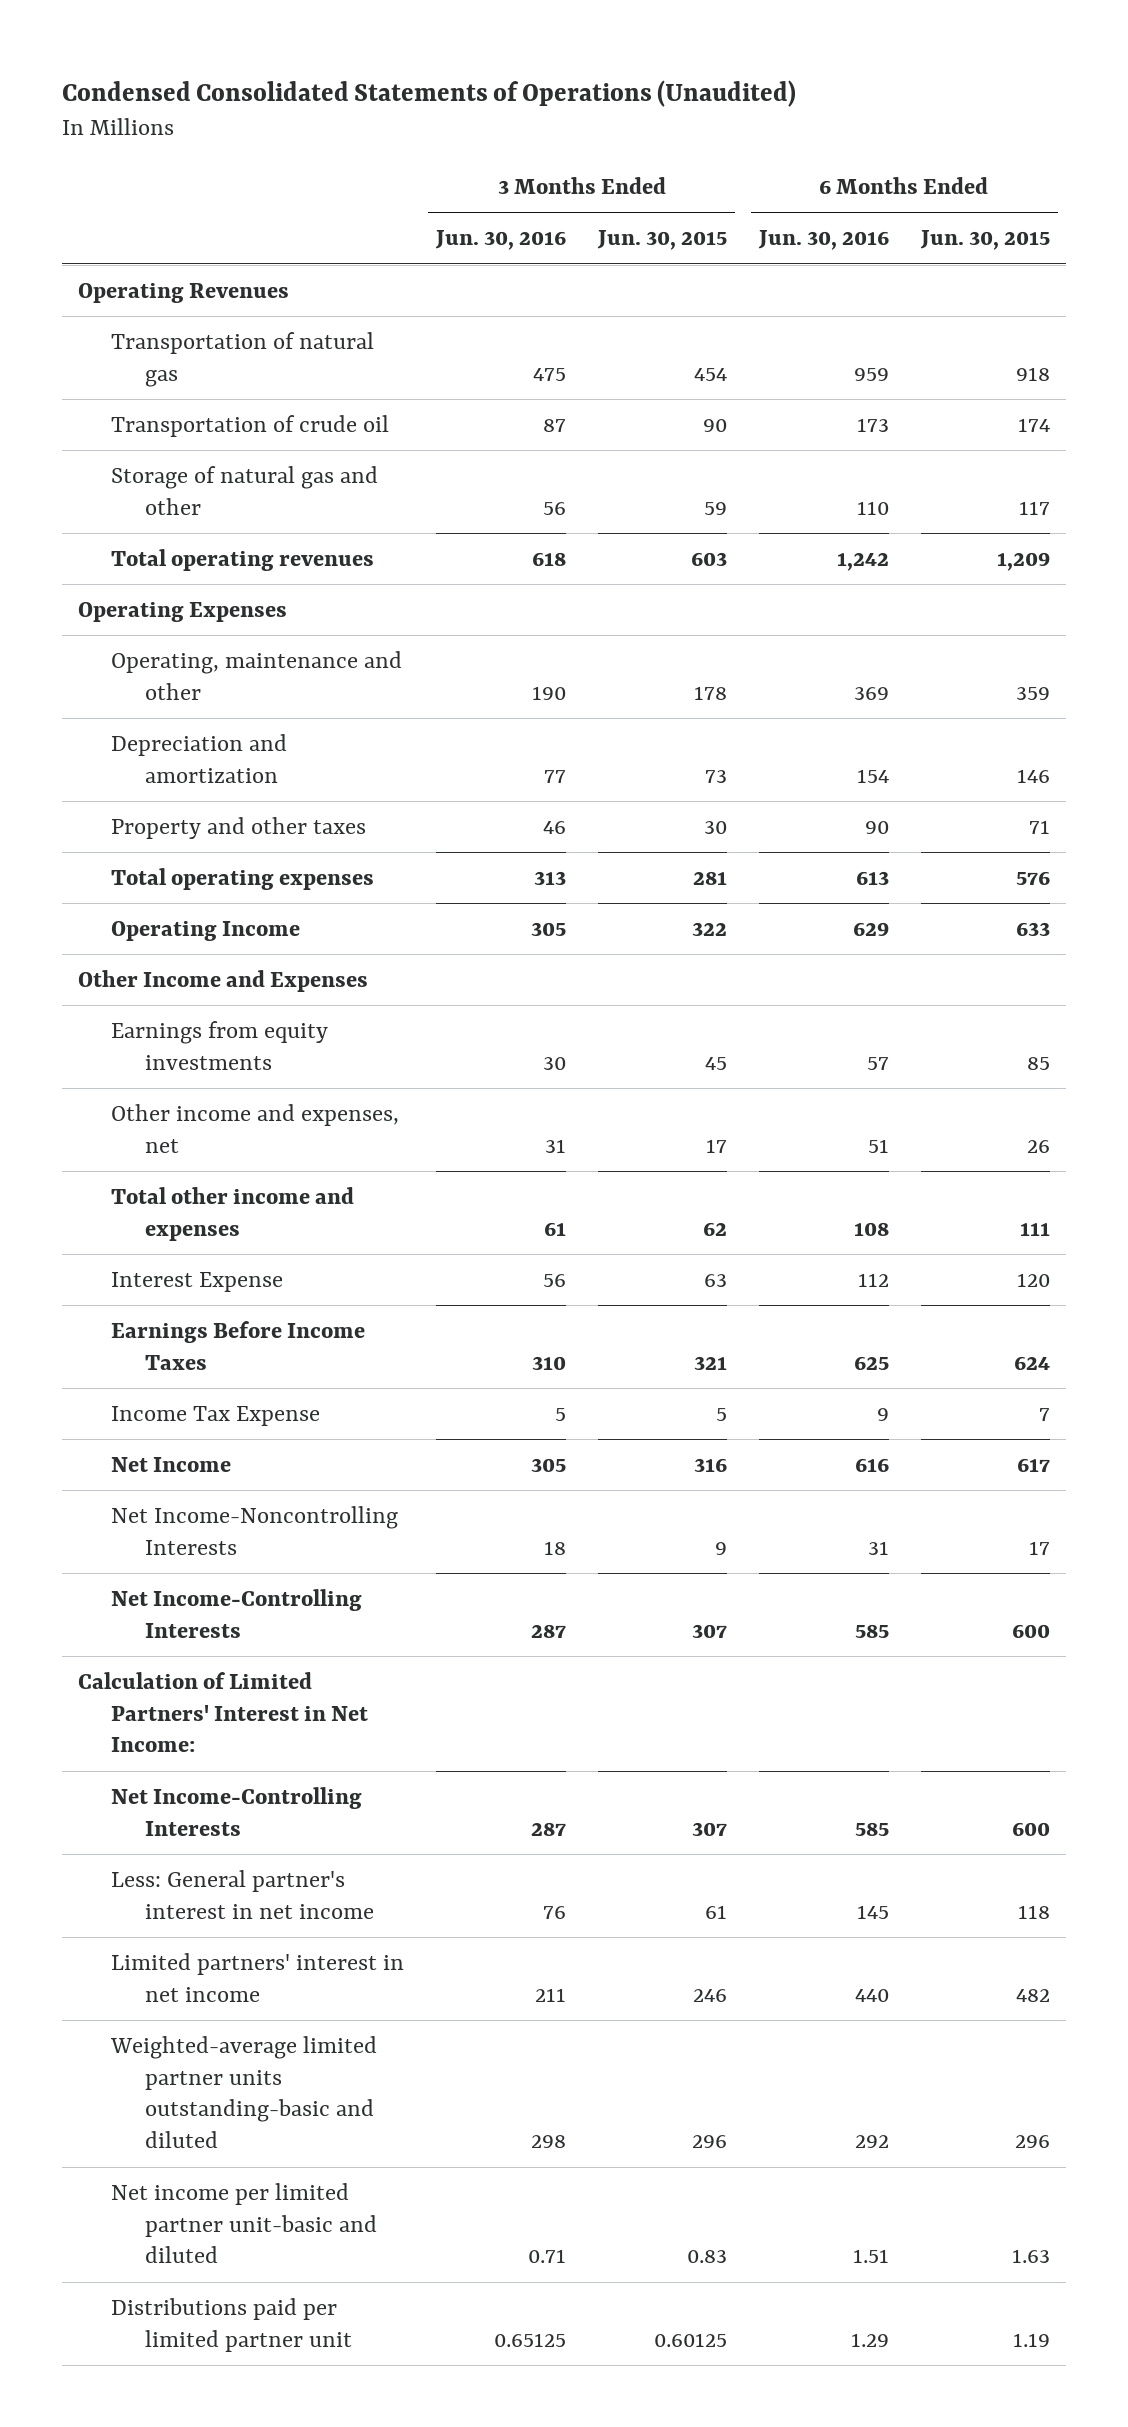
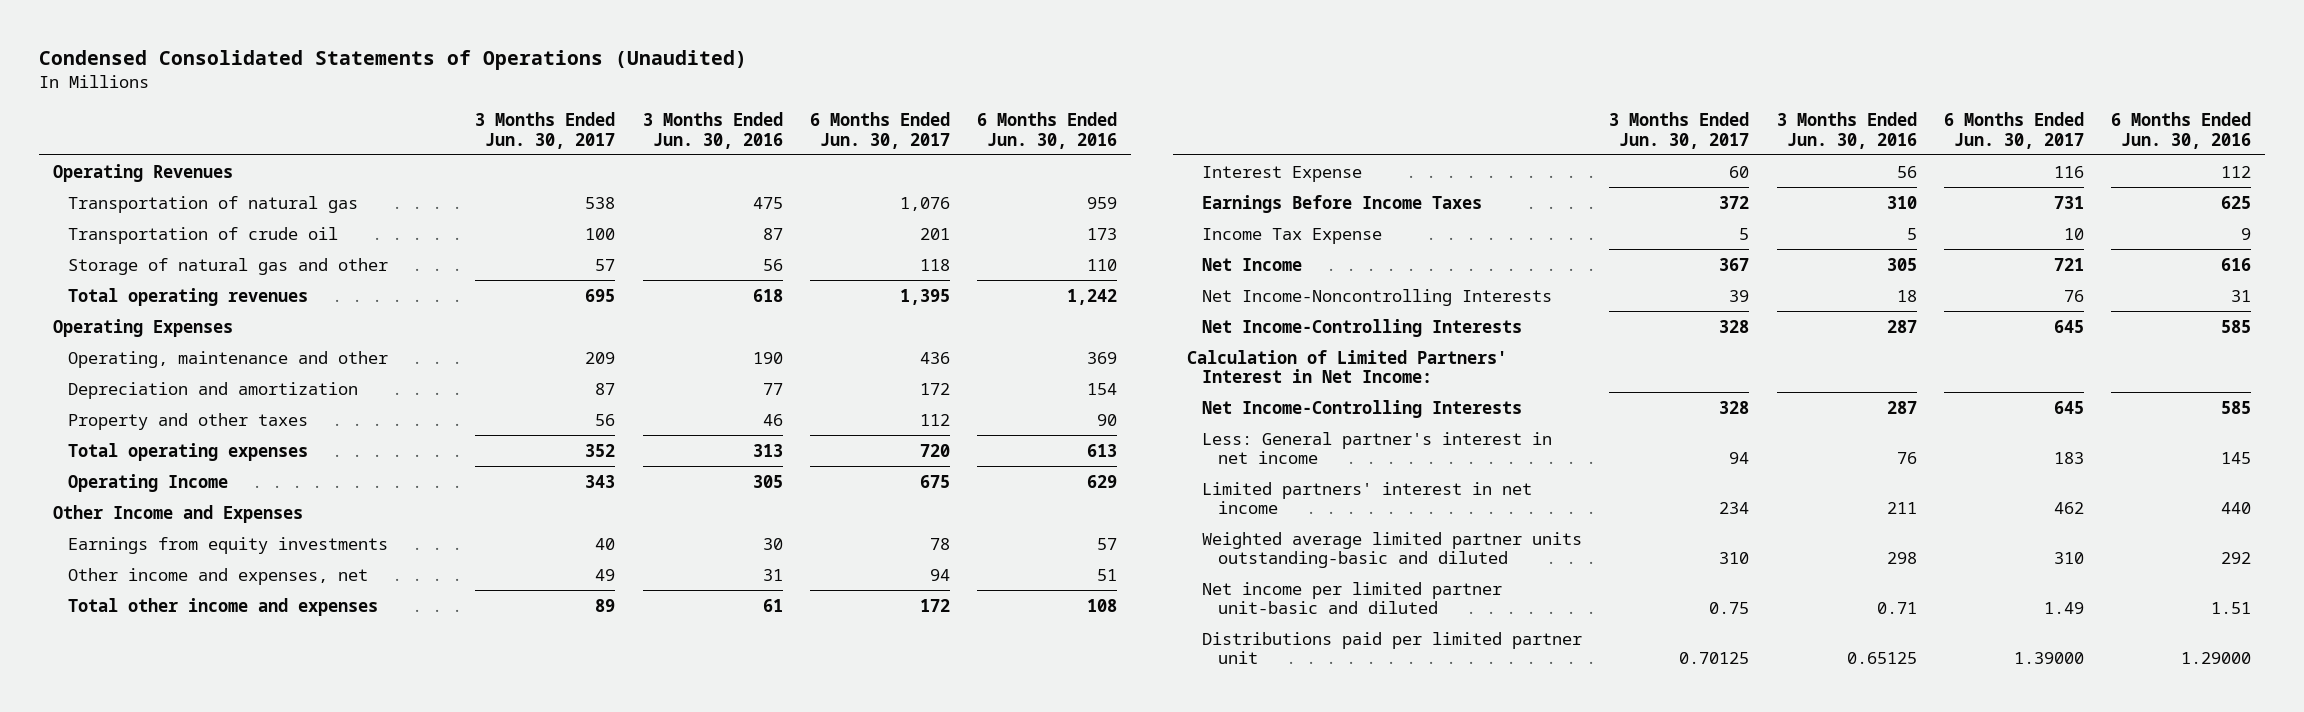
- | 3 Months Ended Jun. 30, 2016 | 3 Months Ended Jun. 30, 2015 | 6 Months Ended Jun. 30, 2016 | 6 Months Ended Jun. 30, 2015
+ | 3 Months Ended Jun. 30, 2017 | 3 Months Ended Jun. 30, 2016 | 6 Months Ended Jun. 30, 2017 | 6 Months Ended Jun. 30, 2016
- Weighted-average limited partner units outstanding-basic and diluted | 298 | 296 | 292 | 296
+ Weighted average limited partner units outstanding-basic and diluted | 310 | 298 | 310 | 292
- Distributions paid per limited partner unit | 0.65125 | 0.60125 | 1.29 | 1.19
+ Distributions paid per limited partner unit | 0.70125 | 0.65125 | 1.39000 | 1.29000

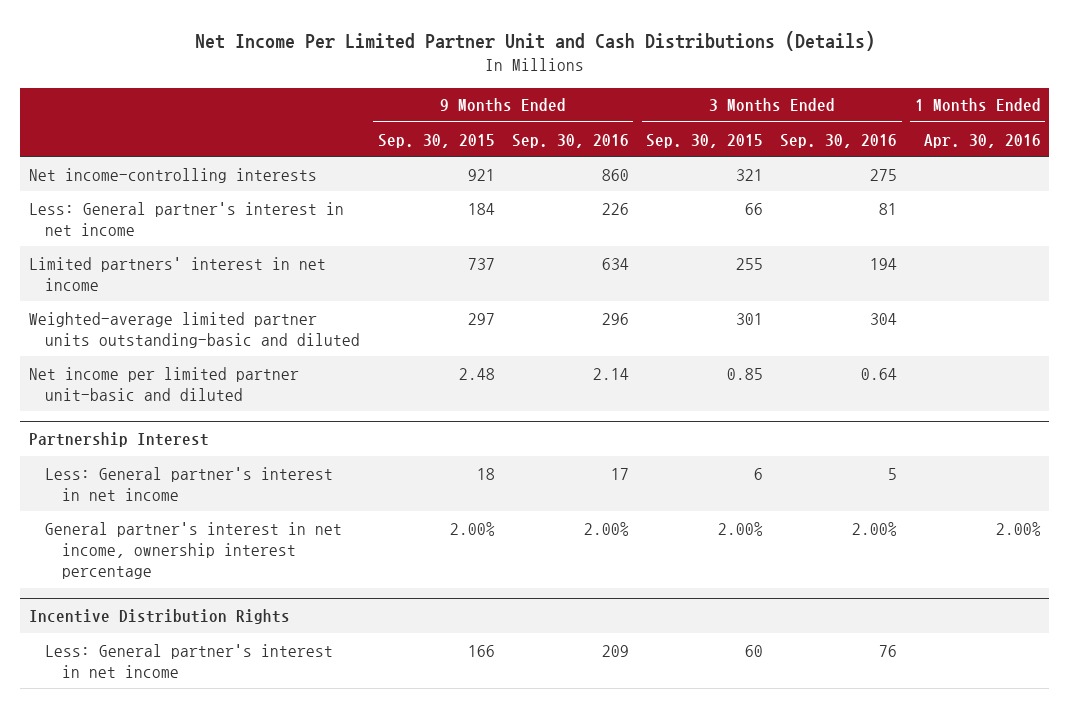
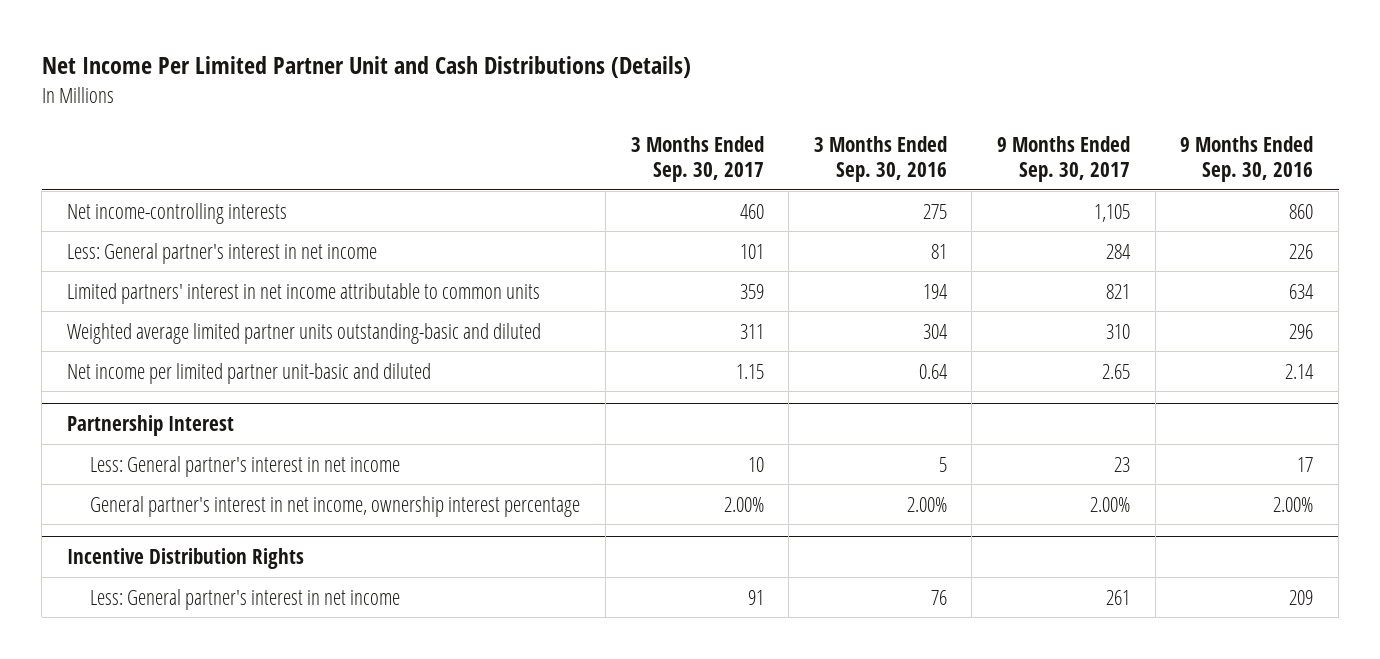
- | 9 Months Ended Sep. 30, 2015 | 9 Months Ended Sep. 30, 2016 | 3 Months Ended Sep. 30, 2015 | 3 Months Ended Sep. 30, 2016 | 1 Months Ended Apr. 30, 2016
+ | 3 Months Ended Sep. 30, 2017 | 3 Months Ended Sep. 30, 2016 | 9 Months Ended Sep. 30, 2017 | 9 Months Ended Sep. 30, 2016
- Limited partners' interest in net income | 737 | 634 | 255 | 194 |
- Weighted-average limited partner units outstanding-basic and diluted | 297 | 296 | 301 | 304 |
+ Limited partners' interest in net income attributable to common units | 359 | 194 | 821 | 634
+ Weighted average limited partner units outstanding-basic and diluted | 311 | 304 | 310 | 296

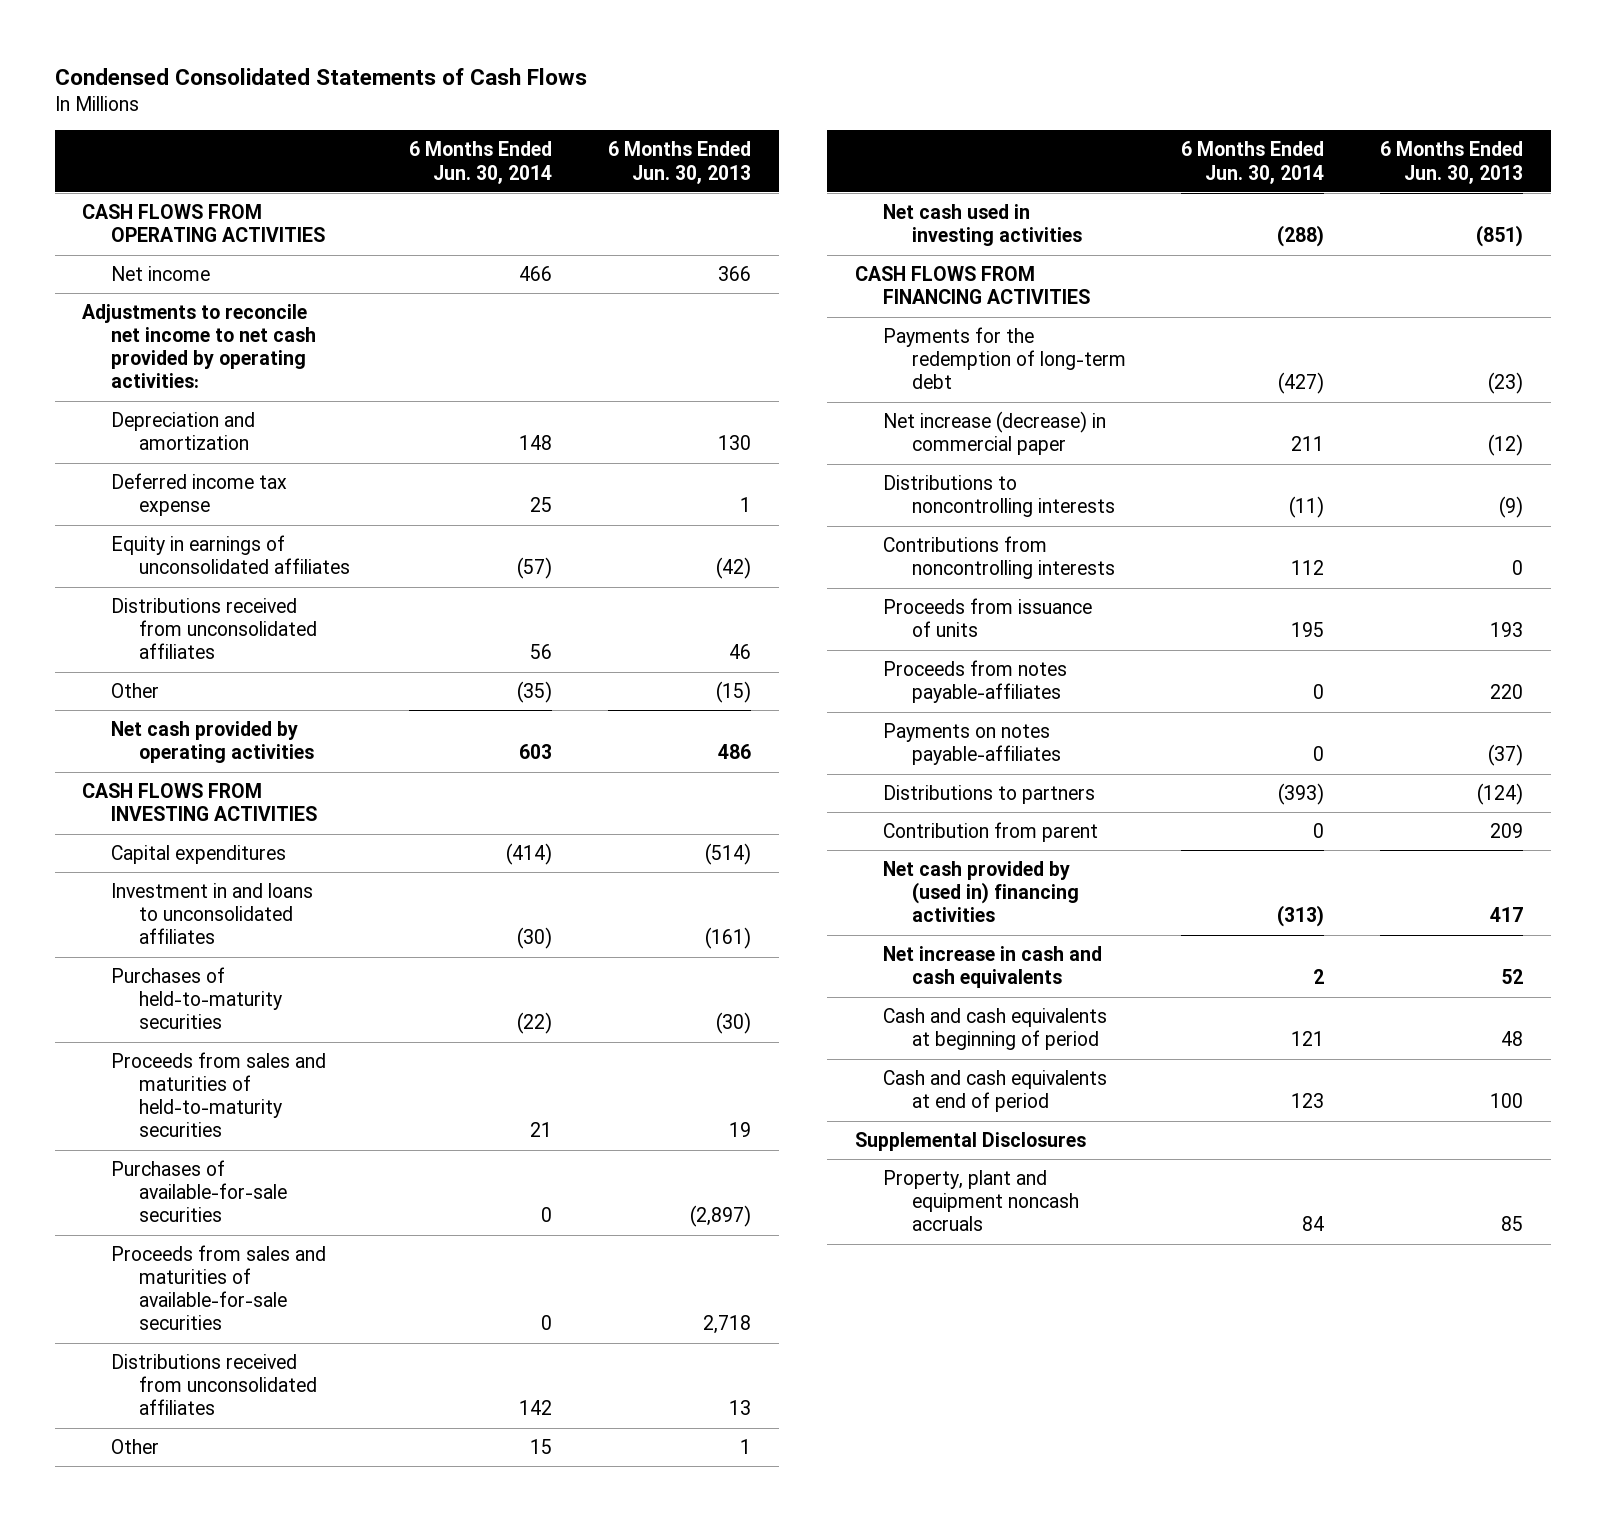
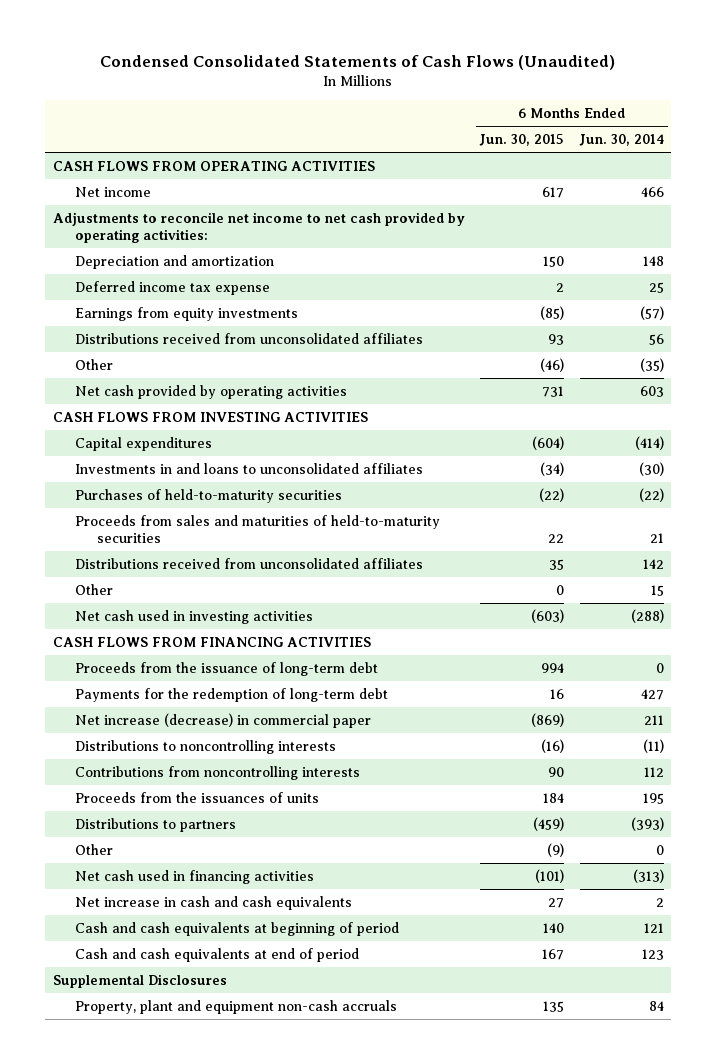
- Condensed Consolidated Statements of Cash Flows
+ Condensed Consolidated Statements of Cash Flows (Unaudited)
- | 6 Months Ended Jun. 30, 2014 | 6 Months Ended Jun. 30, 2013
+ | 6 Months Ended Jun. 30, 2015 | 6 Months Ended Jun. 30, 2014
- Equity in earnings of unconsolidated affiliates | (57) | (42)
+ Earnings from equity investments | (85) | (57)
- Investment in and loans to unconsolidated affiliates | (30) | (161)
+ Investments in and loans to unconsolidated affiliates | (34) | (30)
- Purchases of available-for-sale securities | 0 | (2,897)
- Proceeds from sales and maturities of available-for-sale securities | 0 | 2,718
- Payments for the redemption of long-term debt | (427) | (23)
+ Proceeds from the issuance of long-term debt | 994 | 0
+ Payments for the redemption of long-term debt | 16 | 427
- Proceeds from issuance of units | 195 | 193
- Proceeds from notes payable-affiliates | 0 | 220
- Payments on notes payable-affiliates | 0 | (37)
+ Proceeds from the issuances of units | 184 | 195
- Contribution from parent | 0 | 209
- Net cash provided by (used in) financing activities | (313) | 417
+ Other | (9) | 0
+ Net cash used in financing activities | (101) | (313)
- Property, plant and equipment noncash accruals | 84 | 85
+ Property, plant and equipment non-cash accruals | 135 | 84

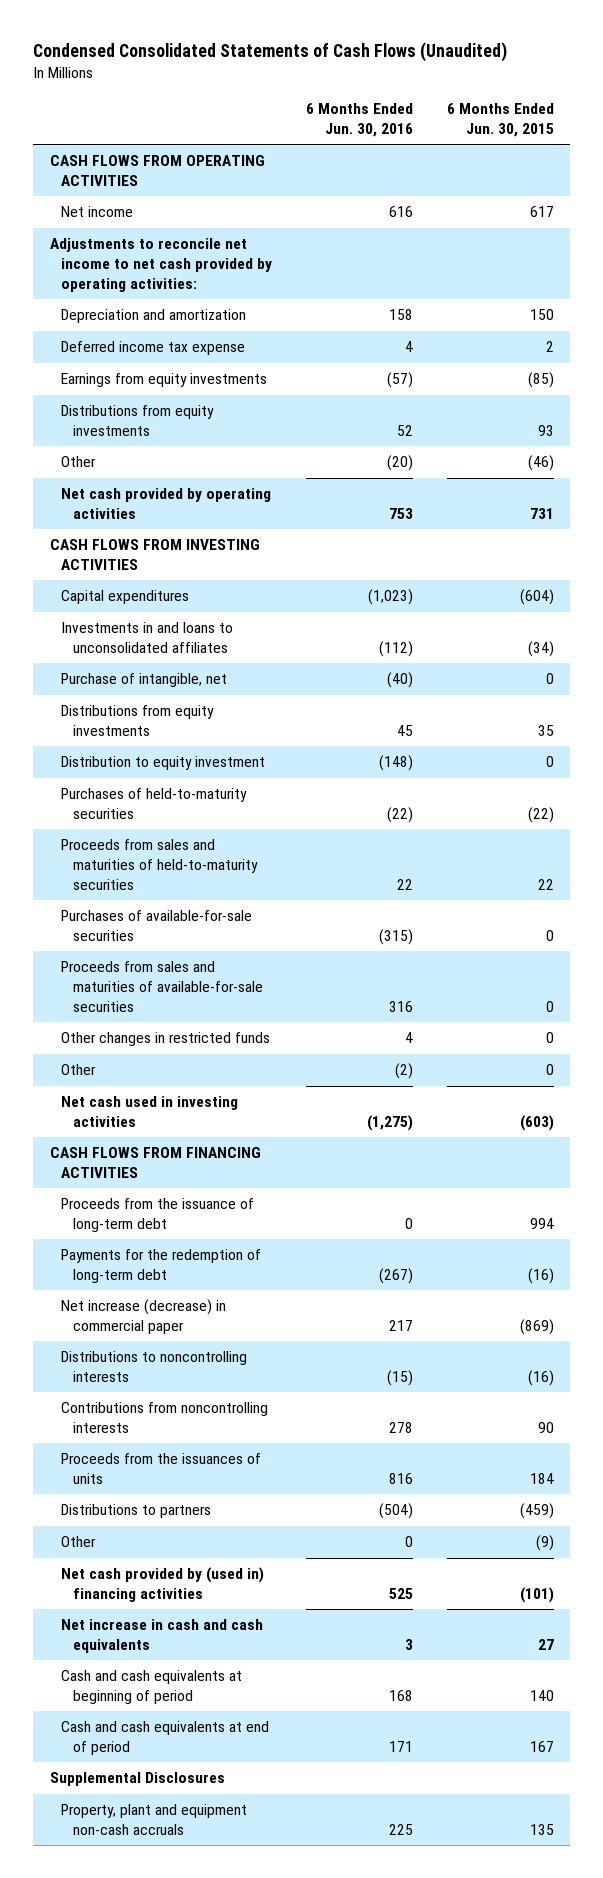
- | 6 Months Ended Jun. 30, 2015 | 6 Months Ended Jun. 30, 2014
+ | 6 Months Ended Jun. 30, 2016 | 6 Months Ended Jun. 30, 2015
- Distributions received from unconsolidated affiliates | 93 | 56
+ Distributions from equity investments | 52 | 93
+ Purchase of intangible, net | (40) | 0
+ Distributions from equity investments | 45 | 35
+ Distribution to equity investment | (148) | 0
- Distributions received from unconsolidated affiliates | 35 | 142
+ Purchases of available-for-sale securities | (315) | 0
+ Proceeds from sales and maturities of available-for-sale securities | 316 | 0
+ Other changes in restricted funds | 4 | 0
- Payments for the redemption of long-term debt | 16 | 427
+ Payments for the redemption of long-term debt | (267) | (16)
- Net cash used in financing activities | (101) | (313)
+ Net cash provided by (used in) financing activities | 525 | (101)

